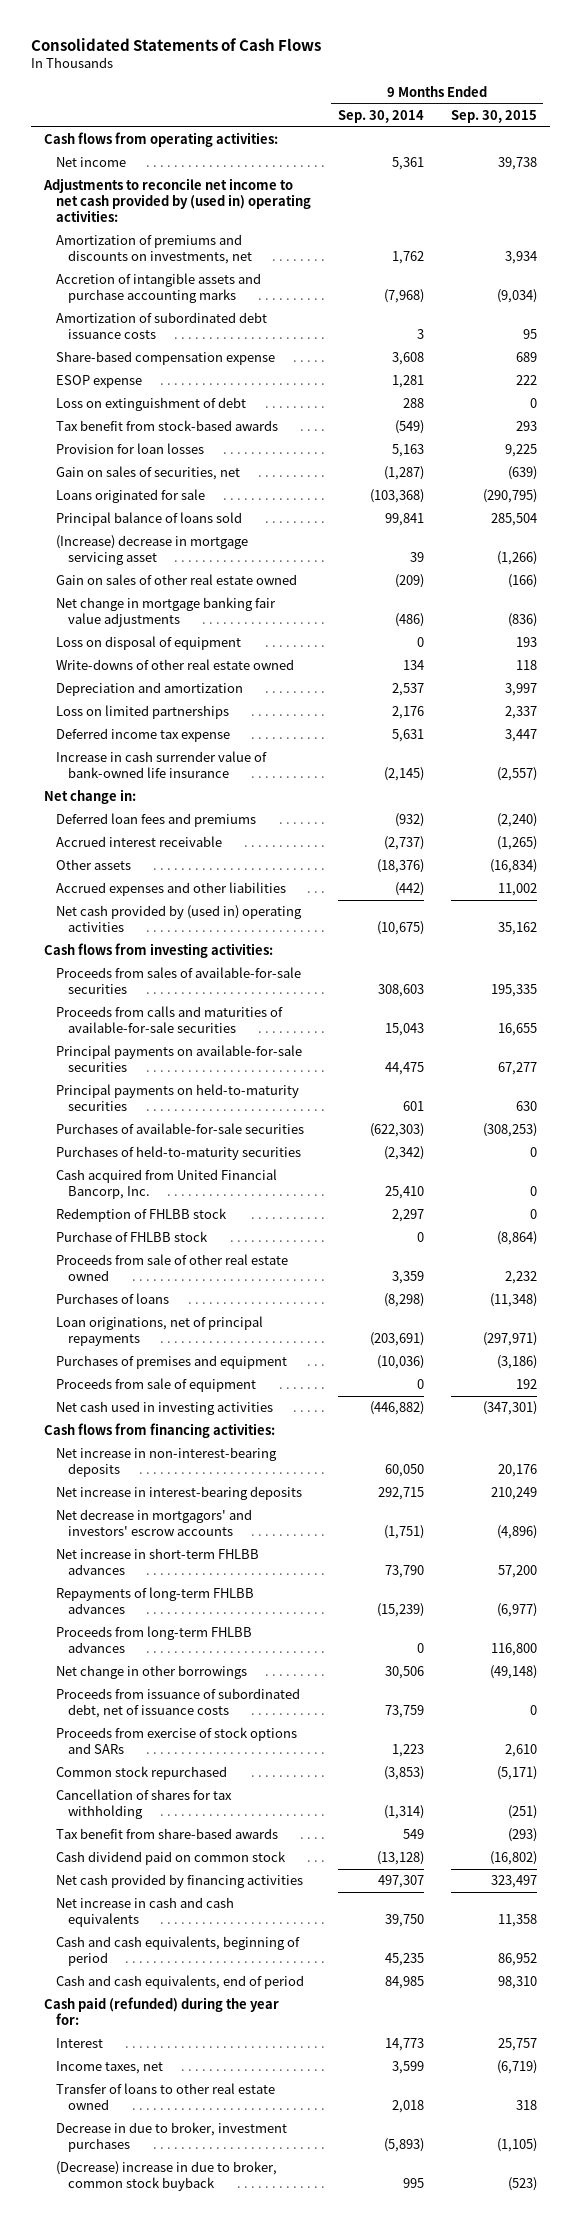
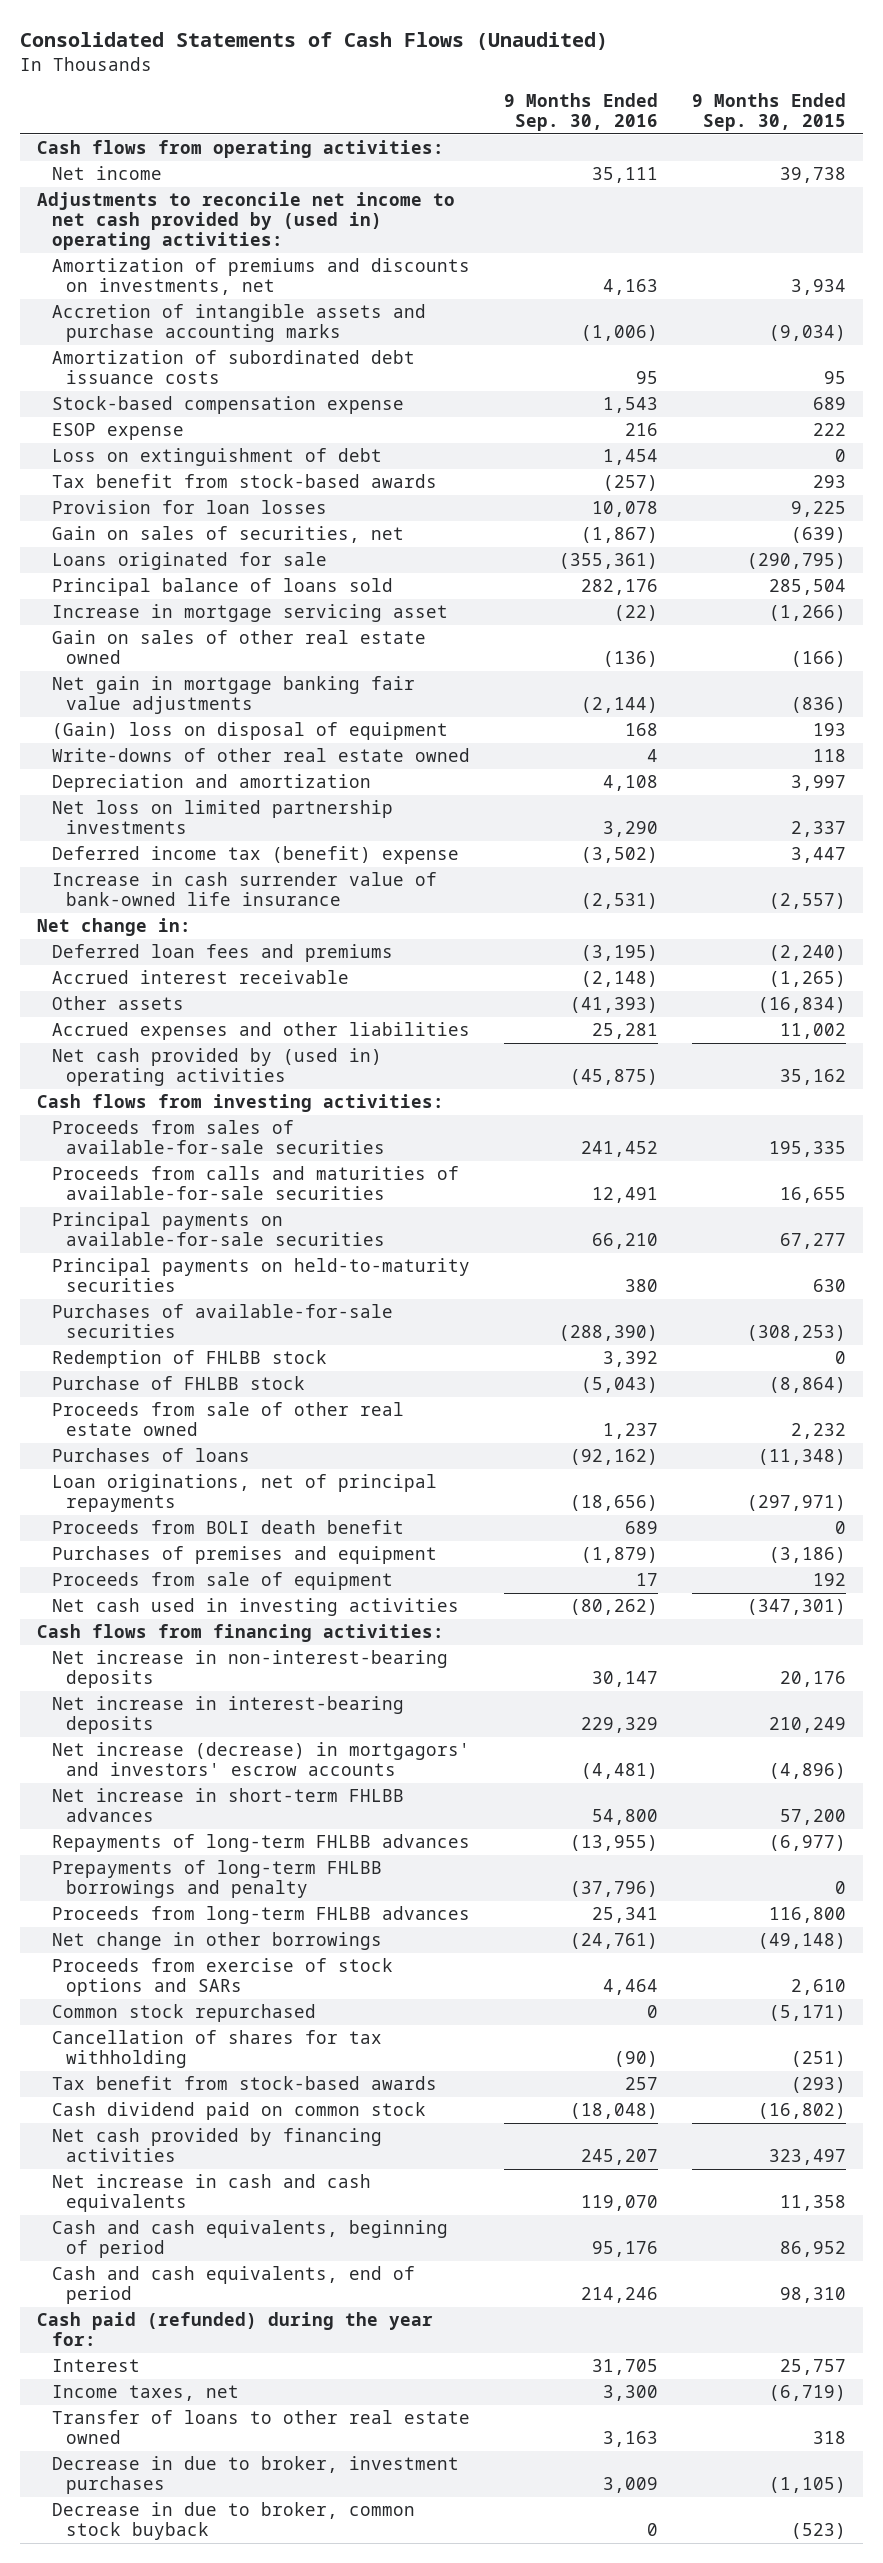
- Consolidated Statements of Cash Flows
+ Consolidated Statements of Cash Flows (Unaudited)
- | 9 Months Ended Sep. 30, 2014 | 9 Months Ended Sep. 30, 2015
+ | 9 Months Ended Sep. 30, 2016 | 9 Months Ended Sep. 30, 2015
- Share-based compensation expense | 3,608 | 689
+ Stock-based compensation expense | 1,543 | 689
- (Increase) decrease in mortgage servicing asset | 39 | (1,266)
+ Increase in mortgage servicing asset | (22) | (1,266)
- Net change in mortgage banking fair value adjustments | (486) | (836)
- Loss on disposal of equipment | 0 | 193
+ Net gain in mortgage banking fair value adjustments | (2,144) | (836)
+ (Gain) loss on disposal of equipment | 168 | 193
- Loss on limited partnerships | 2,176 | 2,337
- Deferred income tax expense | 5,631 | 3,447
+ Net loss on limited partnership investments | 3,290 | 2,337
+ Deferred income tax (benefit) expense | (3,502) | 3,447
- Purchases of held-to-maturity securities | (2,342) | 0
- Cash acquired from United Financial Bancorp, Inc. | 25,410 | 0
+ Proceeds from BOLI death benefit | 689 | 0
- Net decrease in mortgagors' and investors' escrow accounts | (1,751) | (4,896)
+ Net increase (decrease) in mortgagors' and investors' escrow accounts | (4,481) | (4,896)
+ Prepayments of long-term FHLBB borrowings and penalty | (37,796) | 0
- Proceeds from issuance of subordinated debt, net of issuance costs | 73,759 | 0
- Tax benefit from share-based awards | 549 | (293)
+ Tax benefit from stock-based awards | 257 | (293)
- (Decrease) increase in due to broker, common stock buyback | 995 | (523)
+ Decrease in due to broker, common stock buyback | 0 | (523)

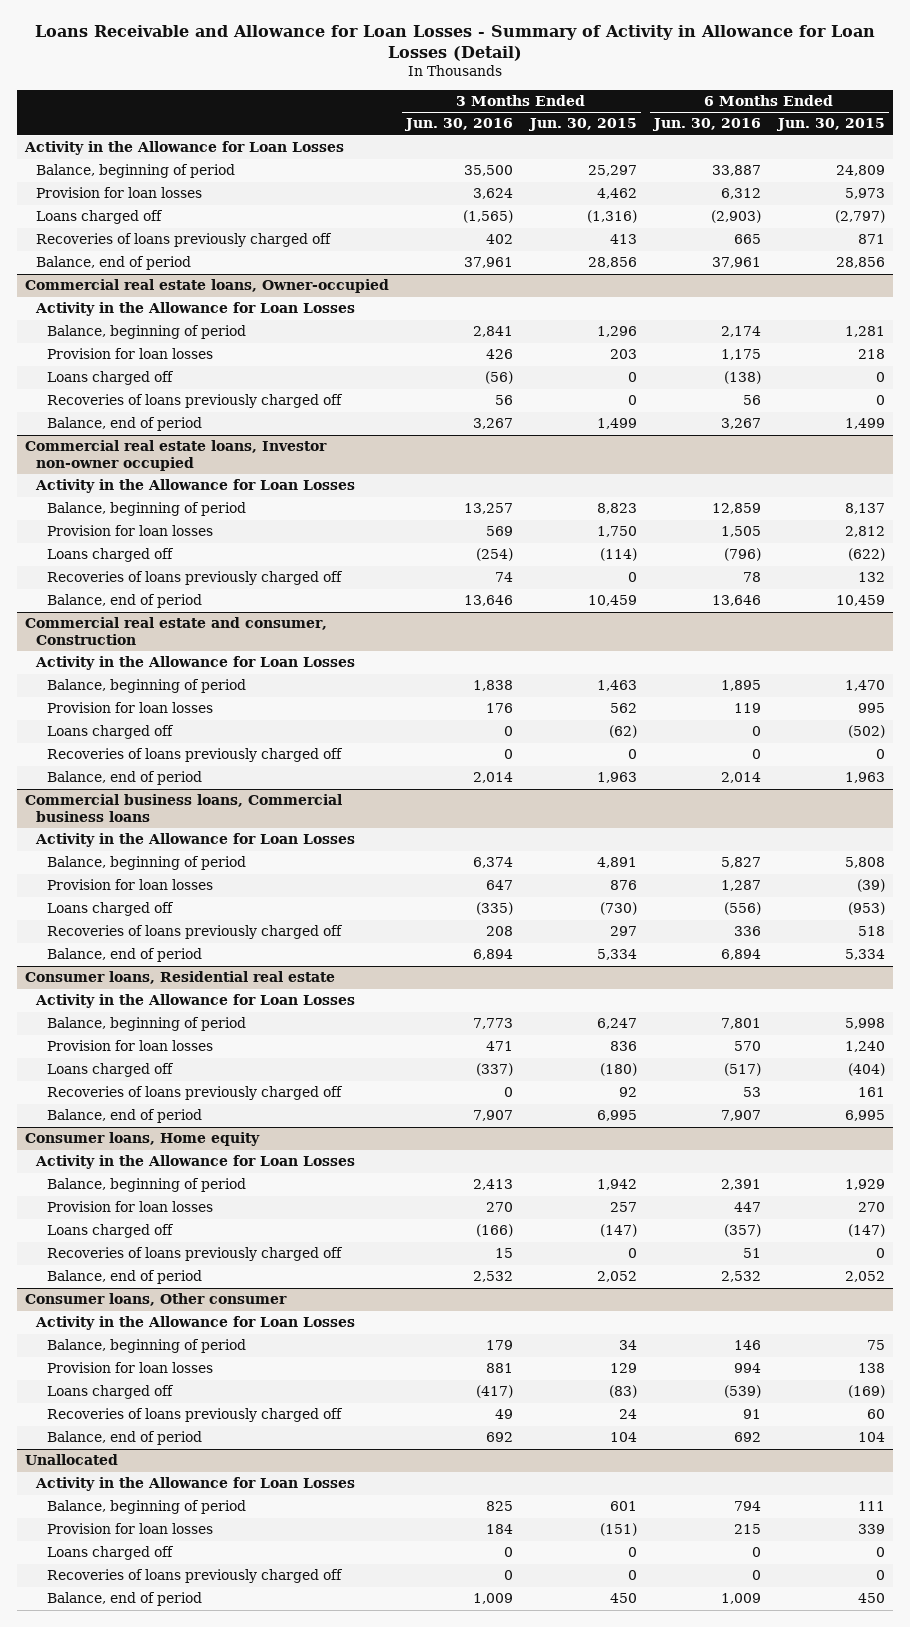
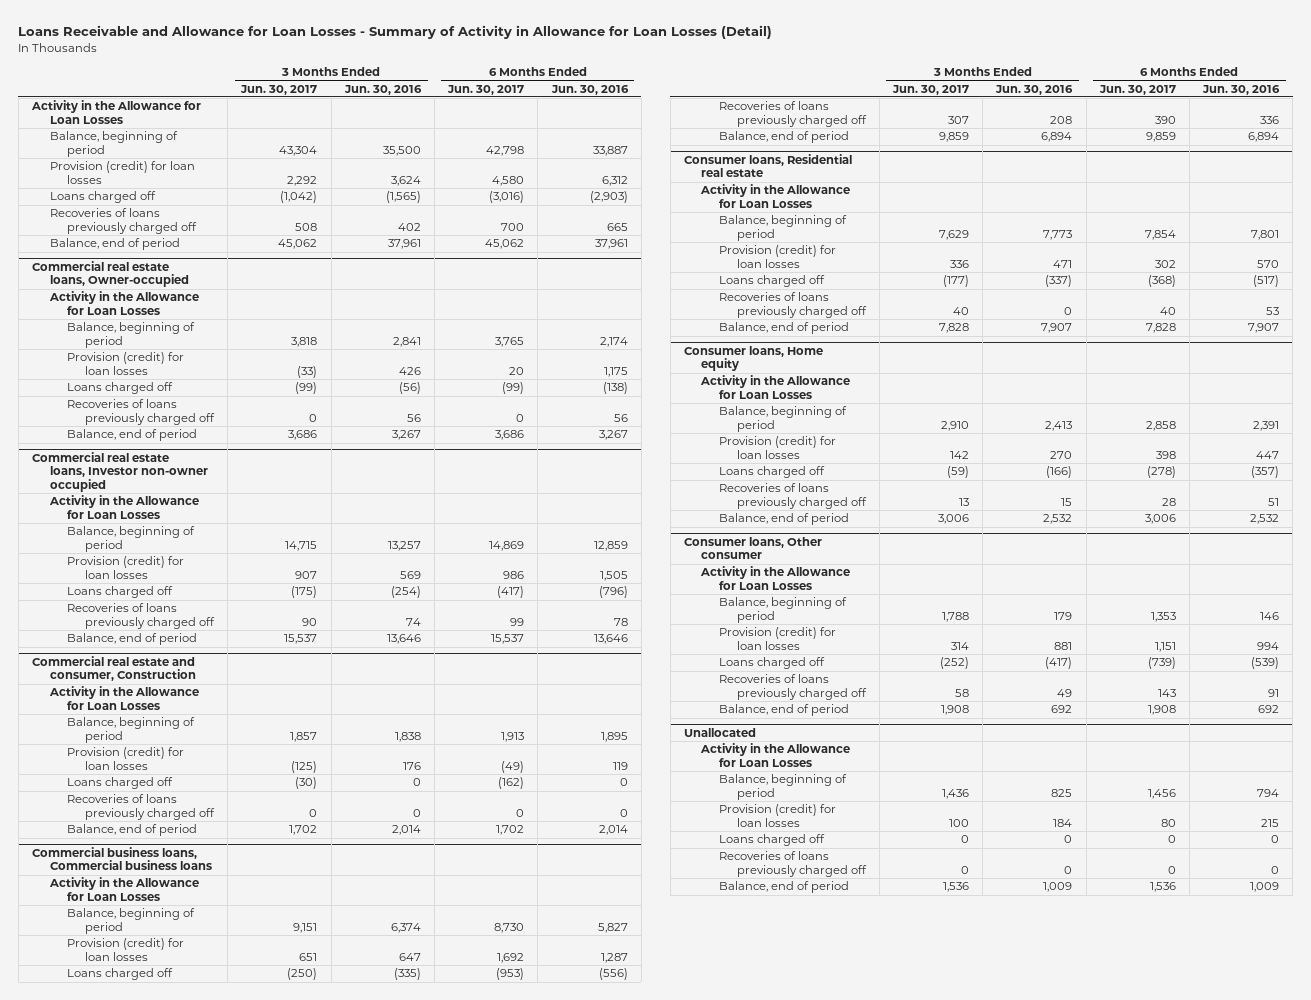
- | 3 Months Ended Jun. 30, 2016 | 3 Months Ended Jun. 30, 2015 | 6 Months Ended Jun. 30, 2016 | 6 Months Ended Jun. 30, 2015
+ | 3 Months Ended Jun. 30, 2017 | 3 Months Ended Jun. 30, 2016 | 6 Months Ended Jun. 30, 2017 | 6 Months Ended Jun. 30, 2016
- Provision for loan losses | 3,624 | 4,462 | 6,312 | 5,973
+ Provision (credit) for loan losses | 2,292 | 3,624 | 4,580 | 6,312
@ Commercial real estate loans, Owner-occupied
- Provision for loan losses | 426 | 203 | 1,175 | 218
+ Provision (credit) for loan losses | (33) | 426 | 20 | 1,175
@ Commercial real estate loans, Investor non-owner occupied
- Provision for loan losses | 569 | 1,750 | 1,505 | 2,812
+ Provision (credit) for loan losses | 907 | 569 | 986 | 1,505
@ Commercial real estate and consumer, Construction
- Provision for loan losses | 176 | 562 | 119 | 995
+ Provision (credit) for loan losses | (125) | 176 | (49) | 119
@ Commercial business loans, Commercial business loans
- Provision for loan losses | 647 | 876 | 1,287 | (39)
+ Provision (credit) for loan losses | 651 | 647 | 1,692 | 1,287
@ Consumer loans, Residential real estate
- Provision for loan losses | 471 | 836 | 570 | 1,240
+ Provision (credit) for loan losses | 336 | 471 | 302 | 570
@ Consumer loans, Home equity
- Provision for loan losses | 270 | 257 | 447 | 270
+ Provision (credit) for loan losses | 142 | 270 | 398 | 447
@ Consumer loans, Other consumer
- Provision for loan losses | 881 | 129 | 994 | 138
+ Provision (credit) for loan losses | 314 | 881 | 1,151 | 994
@ Unallocated
- Provision for loan losses | 184 | (151) | 215 | 339
+ Provision (credit) for loan losses | 100 | 184 | 80 | 215

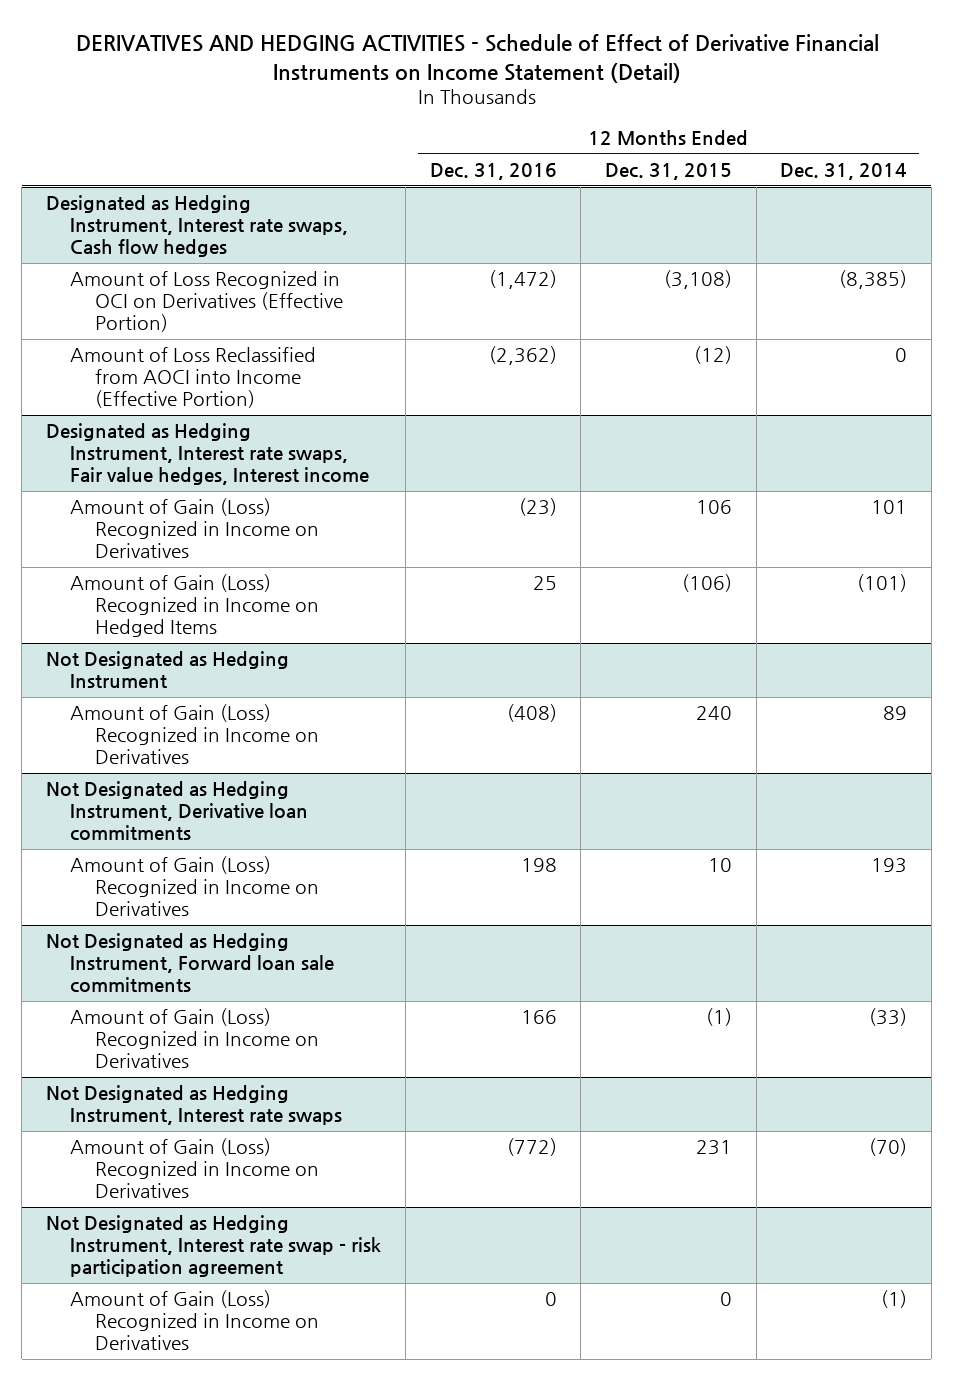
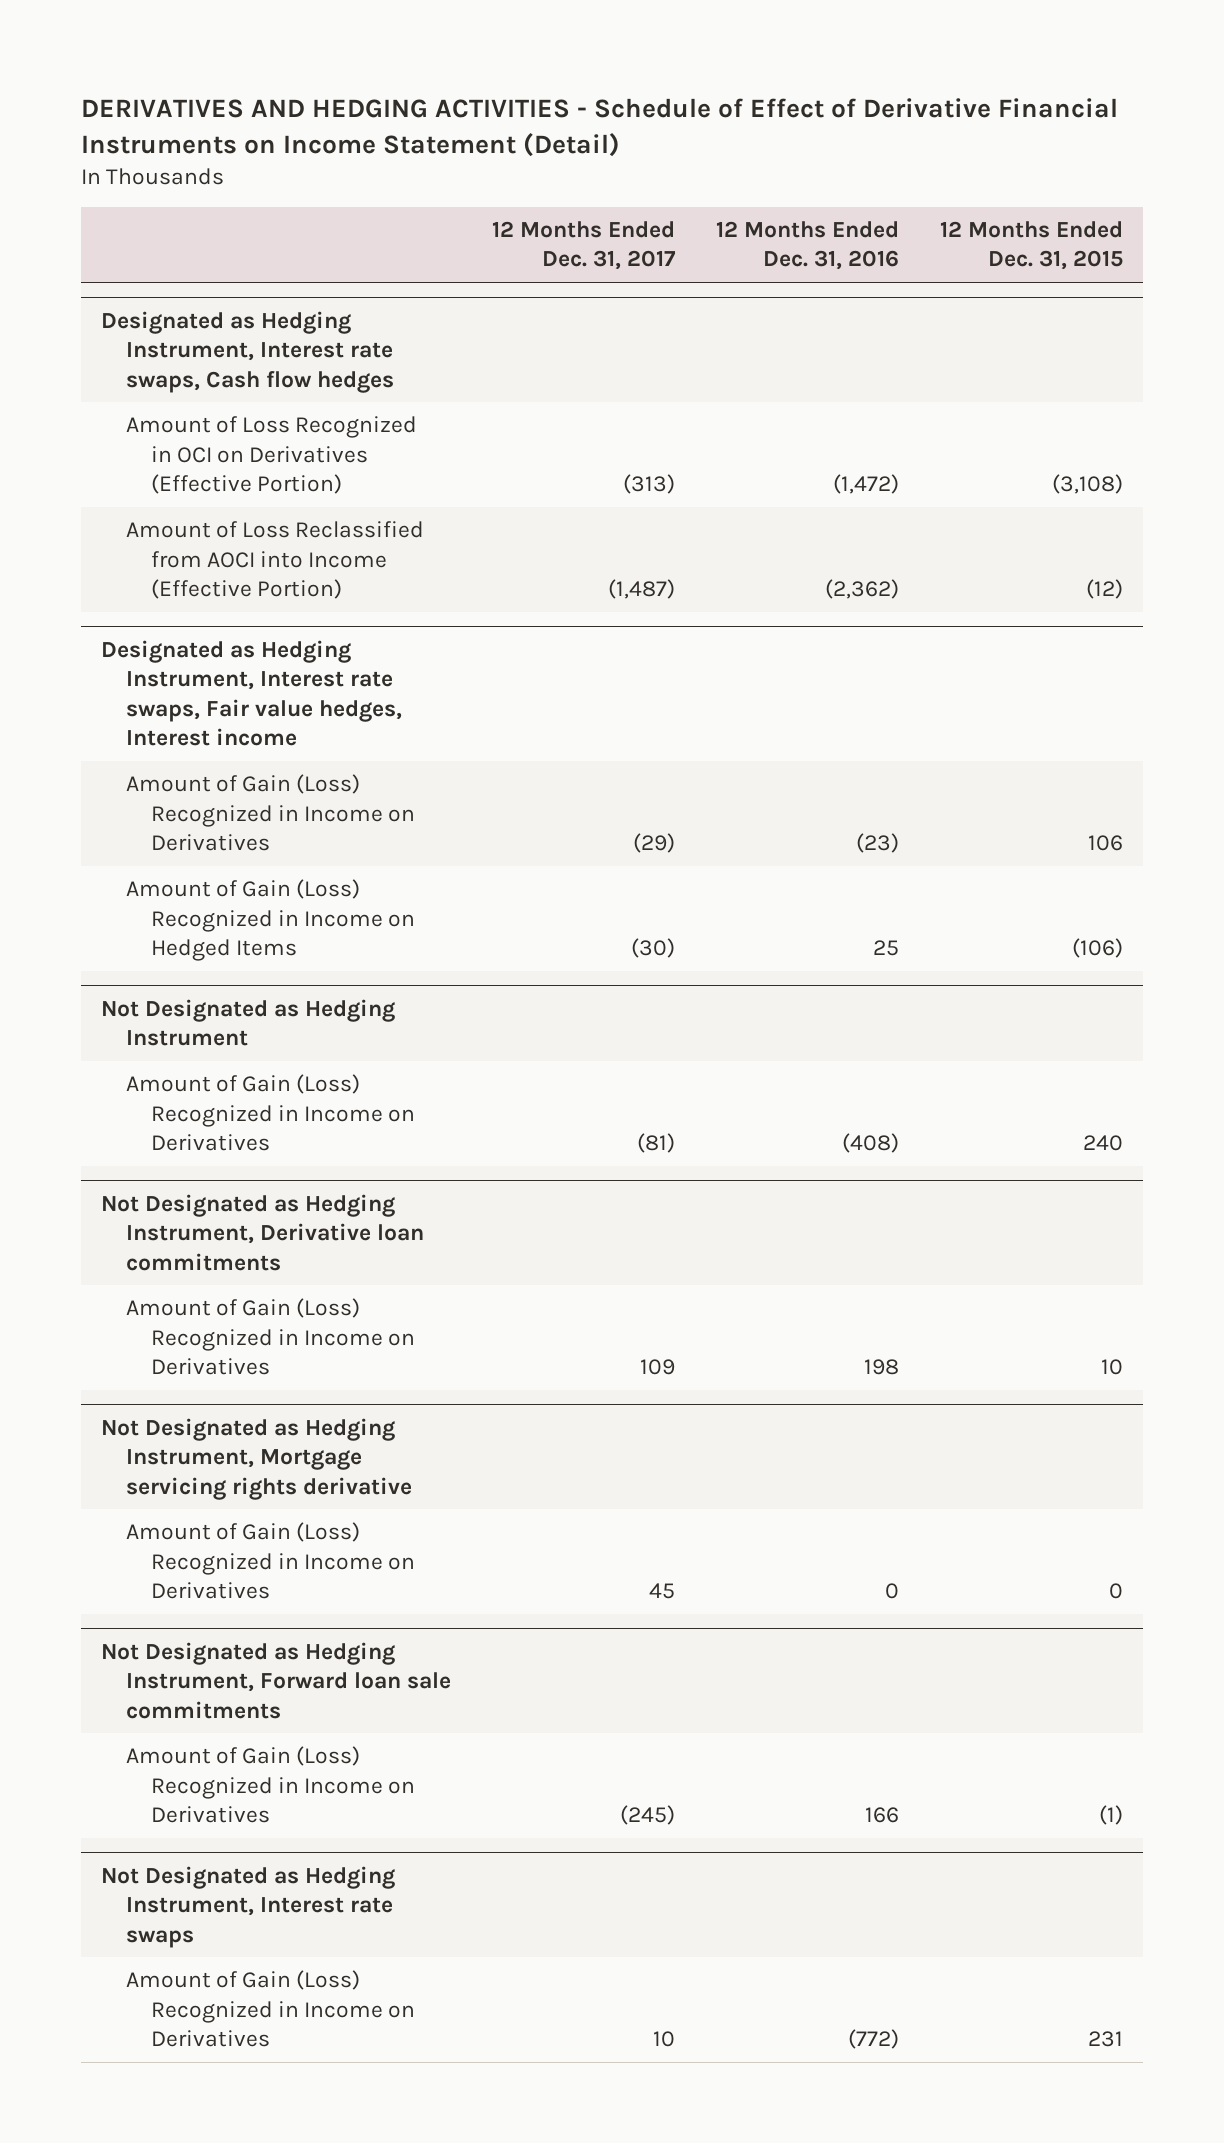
- | 12 Months Ended Dec. 31, 2016 | 12 Months Ended Dec. 31, 2015 | 12 Months Ended Dec. 31, 2014
+ | 12 Months Ended Dec. 31, 2017 | 12 Months Ended Dec. 31, 2016 | 12 Months Ended Dec. 31, 2015
+ Not Designated as Hedging Instrument, Mortgage servicing rights derivative
+ Amount of Gain (Loss) Recognized in Income on Derivatives | 45 | 0 | 0
- Not Designated as Hedging Instrument, Interest rate swap - risk participation agreement
- Amount of Gain (Loss) Recognized in Income on Derivatives | 0 | 0 | (1)

